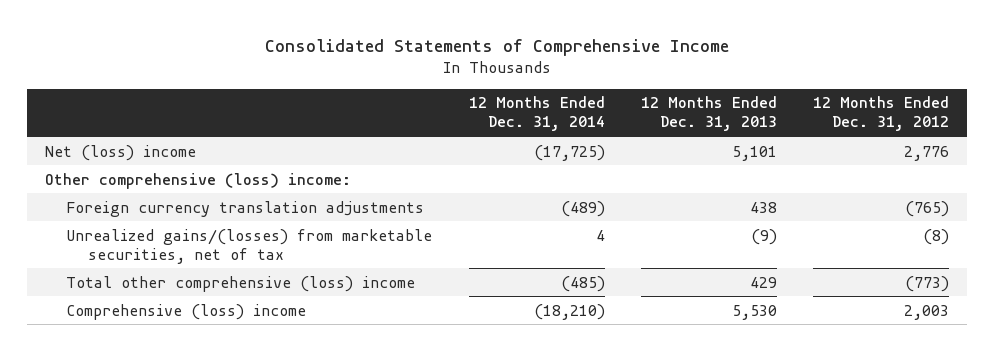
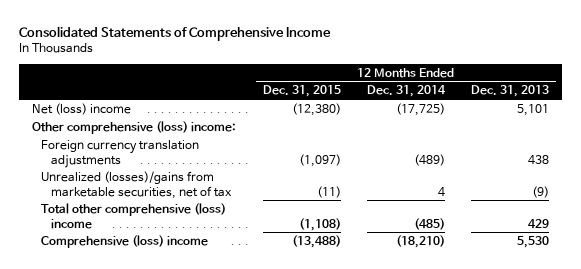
- | 12 Months Ended Dec. 31, 2014 | 12 Months Ended Dec. 31, 2013 | 12 Months Ended Dec. 31, 2012
+ | 12 Months Ended Dec. 31, 2015 | 12 Months Ended Dec. 31, 2014 | 12 Months Ended Dec. 31, 2013
- Unrealized gains/(losses) from marketable securities, net of tax | 4 | (9) | (8)
+ Unrealized (losses)/gains from marketable securities, net of tax | (11) | 4 | (9)

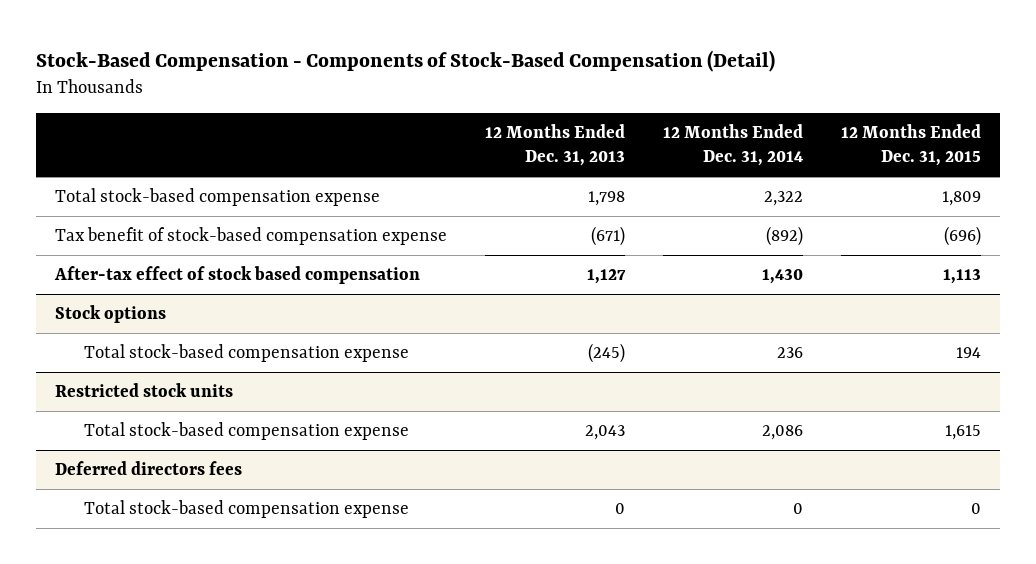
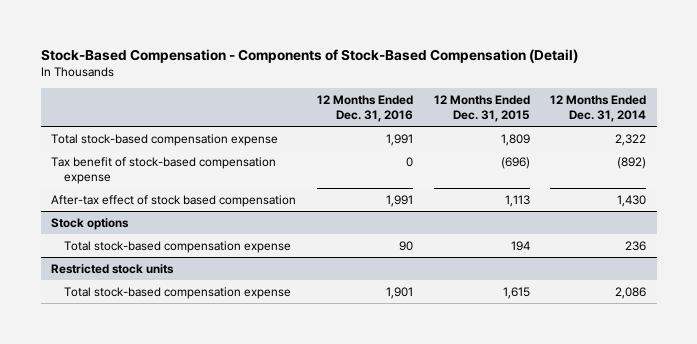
- | 12 Months Ended Dec. 31, 2013 | 12 Months Ended Dec. 31, 2014 | 12 Months Ended Dec. 31, 2015
+ | 12 Months Ended Dec. 31, 2016 | 12 Months Ended Dec. 31, 2015 | 12 Months Ended Dec. 31, 2014
- Deferred directors fees
- Total stock-based compensation expense | 0 | 0 | 0

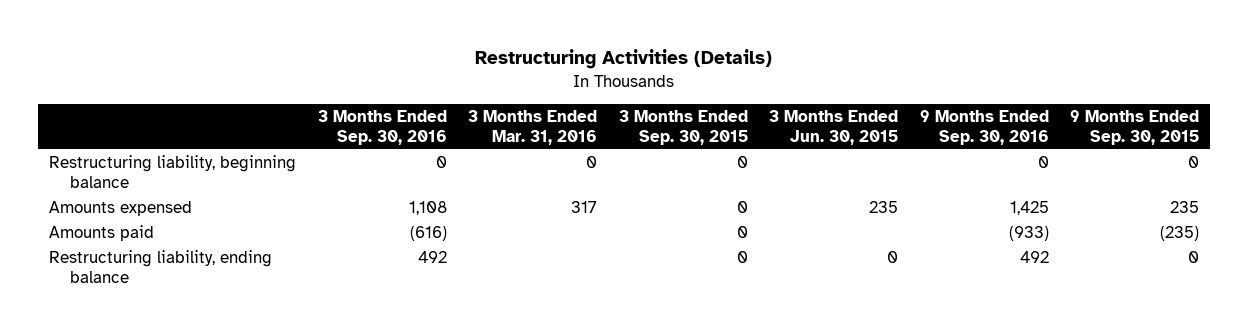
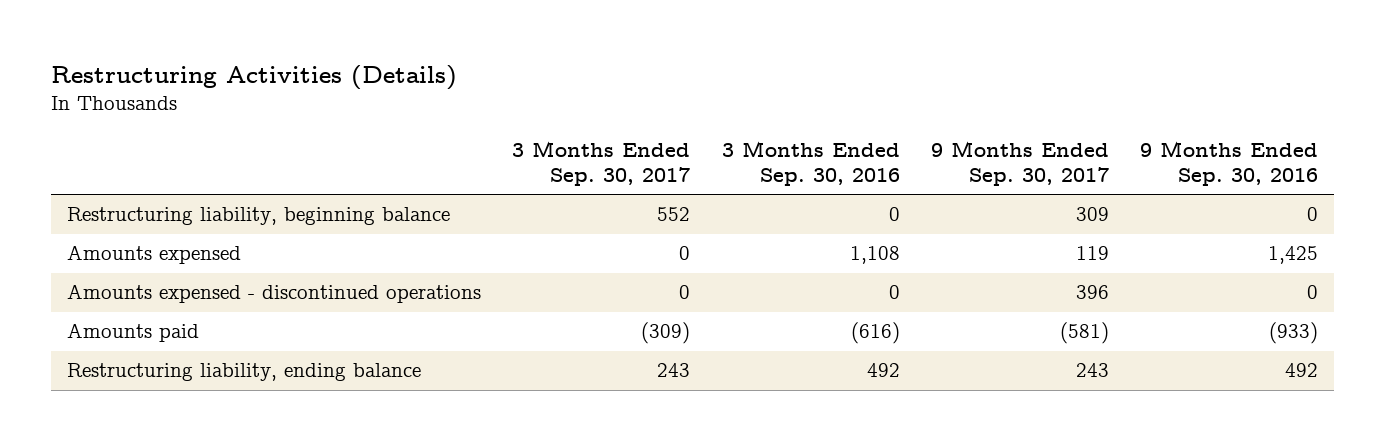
- | 3 Months Ended Sep. 30, 2016 | 3 Months Ended Mar. 31, 2016 | 3 Months Ended Sep. 30, 2015 | 3 Months Ended Jun. 30, 2015 | 9 Months Ended Sep. 30, 2016 | 9 Months Ended Sep. 30, 2015
+ | 3 Months Ended Sep. 30, 2017 | 3 Months Ended Sep. 30, 2016 | 9 Months Ended Sep. 30, 2017 | 9 Months Ended Sep. 30, 2016
+ Amounts expensed - discontinued operations | 0 | 0 | 396 | 0

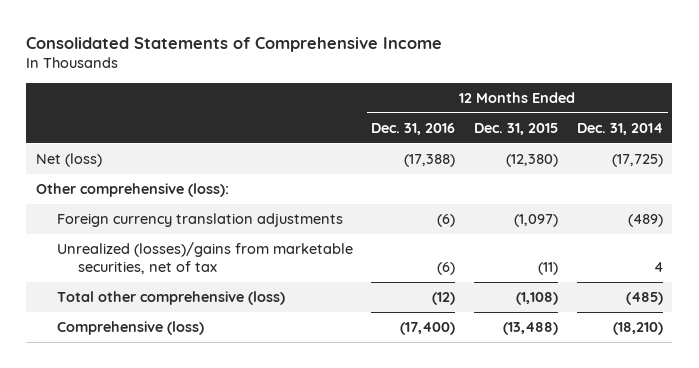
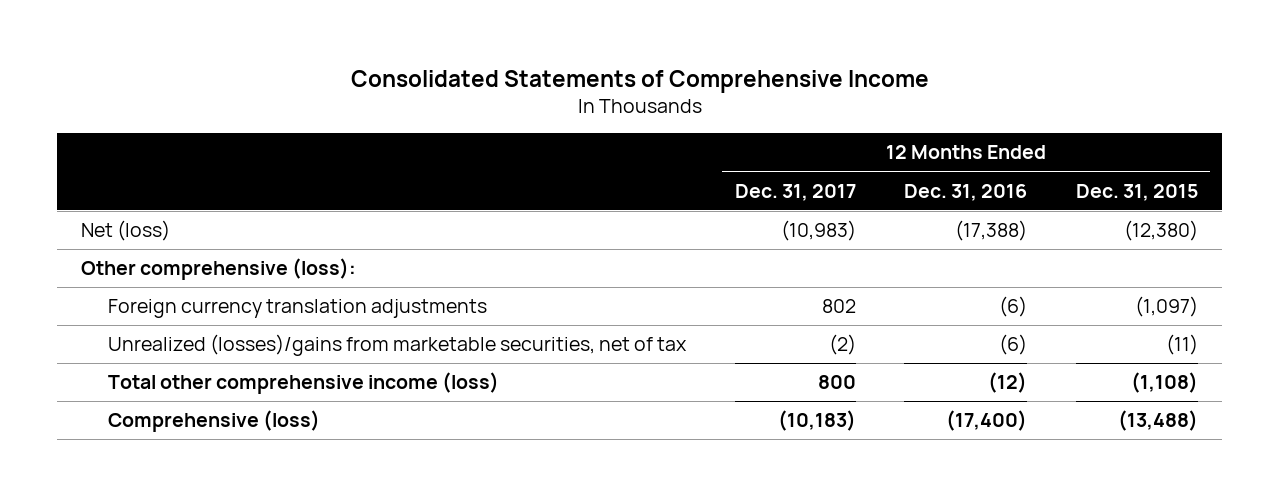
- | 12 Months Ended Dec. 31, 2016 | 12 Months Ended Dec. 31, 2015 | 12 Months Ended Dec. 31, 2014
+ | 12 Months Ended Dec. 31, 2017 | 12 Months Ended Dec. 31, 2016 | 12 Months Ended Dec. 31, 2015
- Total other comprehensive (loss) | (12) | (1,108) | (485)
+ Total other comprehensive income (loss) | 800 | (12) | (1,108)

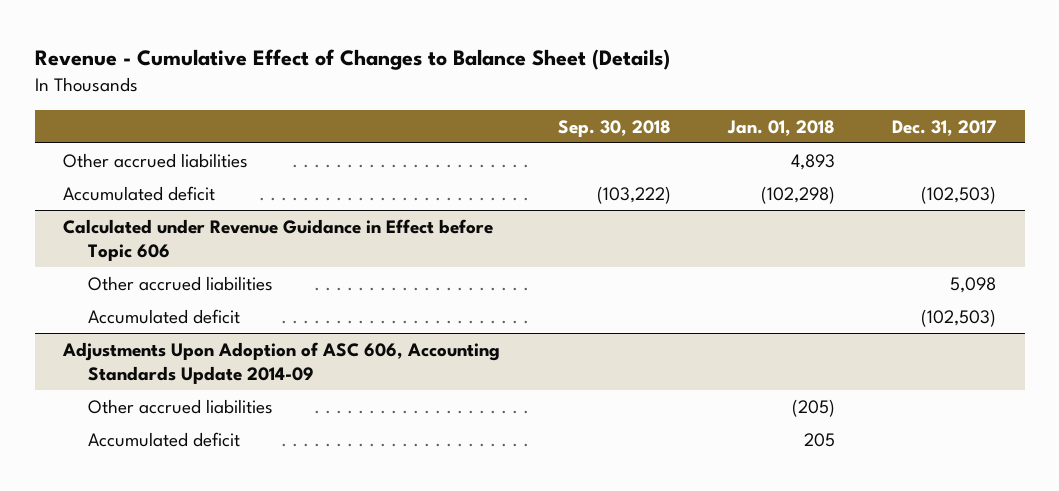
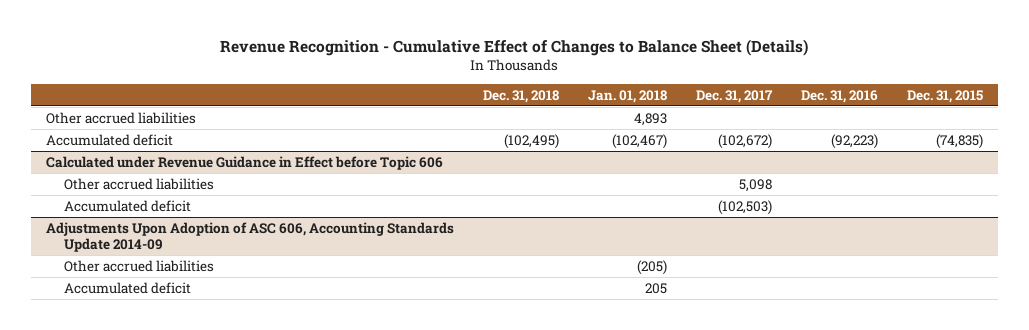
- Revenue - Cumulative Effect of Changes to Balance Sheet (Details)
+ Revenue Recognition - Cumulative Effect of Changes to Balance Sheet (Details)
- | Sep. 30, 2018 | Jan. 01, 2018 | Dec. 31, 2017
+ | Dec. 31, 2018 | Jan. 01, 2018 | Dec. 31, 2017 | Dec. 31, 2016 | Dec. 31, 2015
- Accumulated deficit | (103,222) | (102,298) | (102,503)
+ Accumulated deficit | (102,495) | (102,467) | (102,672) | (92,223) | (74,835)

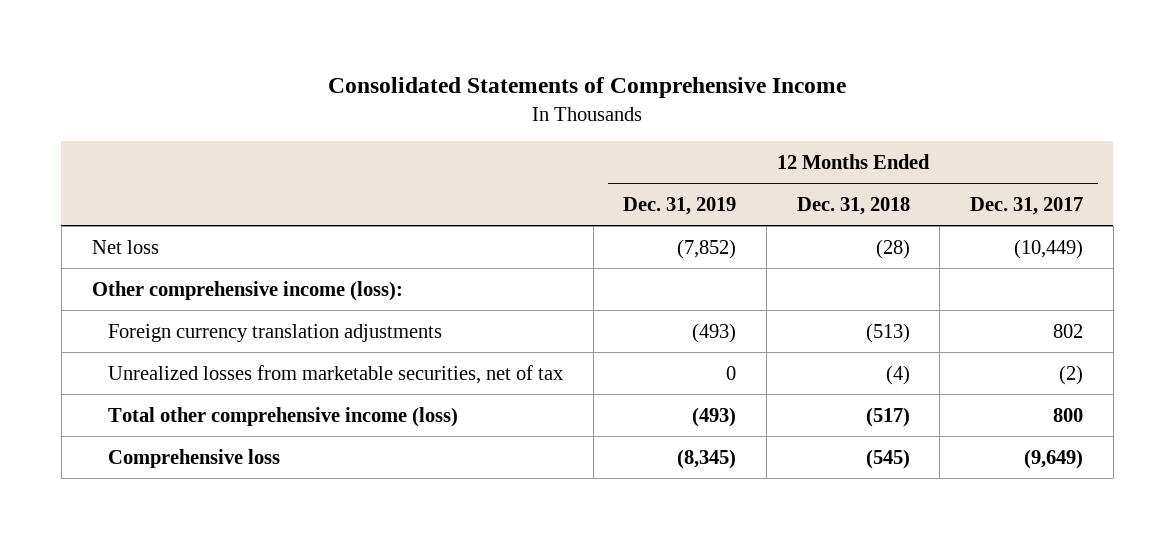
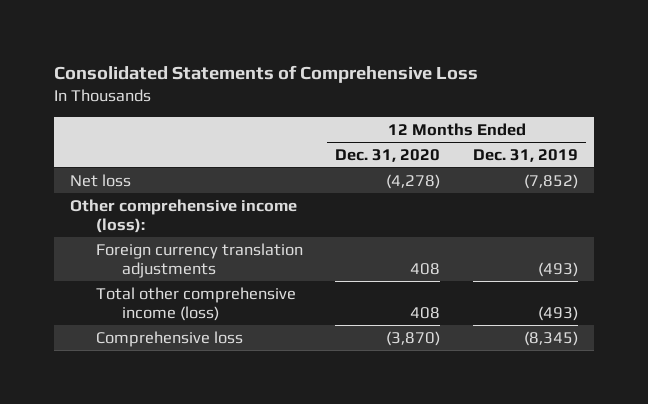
- Consolidated Statements of Comprehensive Income
+ Consolidated Statements of Comprehensive Loss
- | 12 Months Ended Dec. 31, 2019 | 12 Months Ended Dec. 31, 2018 | 12 Months Ended Dec. 31, 2017
+ | 12 Months Ended Dec. 31, 2020 | 12 Months Ended Dec. 31, 2019
- Unrealized losses from marketable securities, net of tax | 0 | (4) | (2)

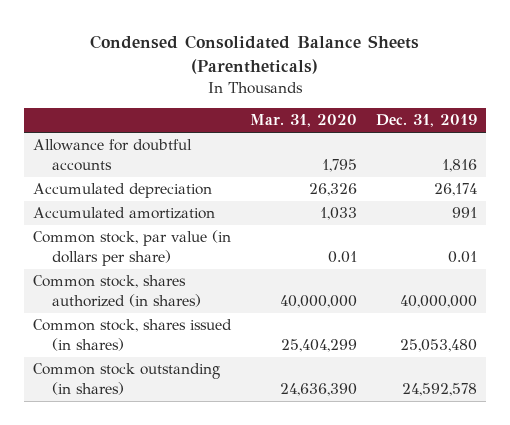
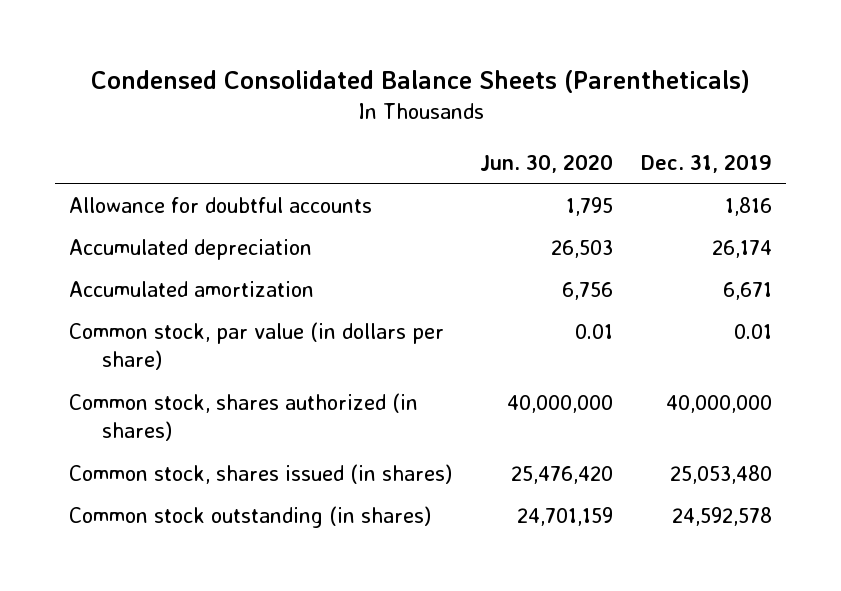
- | Mar. 31, 2020 | Dec. 31, 2019
+ | Jun. 30, 2020 | Dec. 31, 2019
- Accumulated amortization | 1,033 | 991
+ Accumulated amortization | 6,756 | 6,671

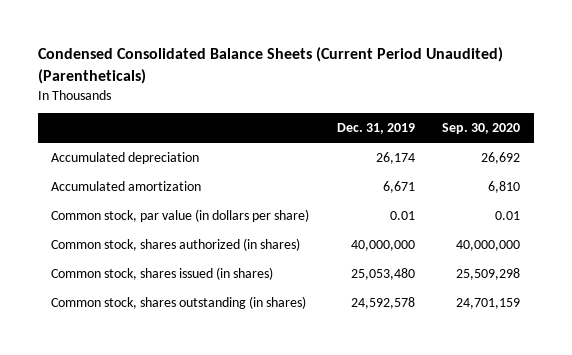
- Condensed Consolidated Balance Sheets (Parentheticals)
+ Condensed Consolidated Balance Sheets (Current Period Unaudited) (Parentheticals)
- | Jun. 30, 2020 | Dec. 31, 2019
+ | Dec. 31, 2019 | Sep. 30, 2020
- Allowance for doubtful accounts | 1,795 | 1,816
- Common stock outstanding (in shares) | 24,701,159 | 24,592,578
+ Common stock, shares outstanding (in shares) | 24,592,578 | 24,701,159

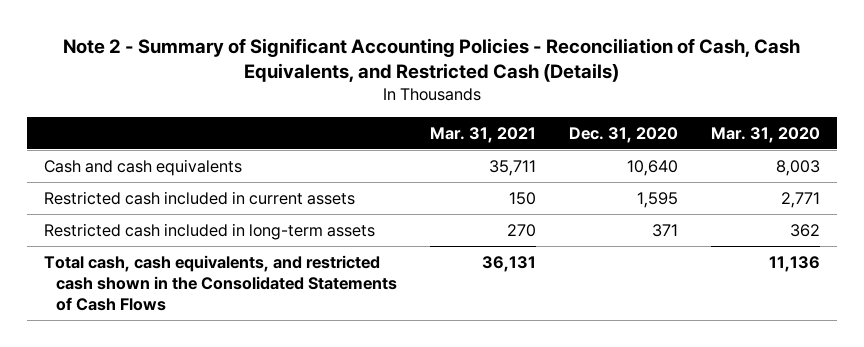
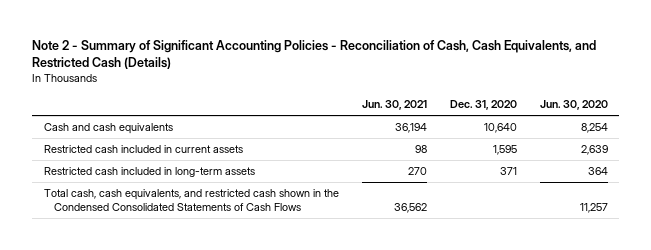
- | Mar. 31, 2021 | Dec. 31, 2020 | Mar. 31, 2020
+ | Jun. 30, 2021 | Dec. 31, 2020 | Jun. 30, 2020
- Total cash, cash equivalents, and restricted cash shown in the Consolidated Statements of Cash Flows | 36,131 | | 11,136
+ Total cash, cash equivalents, and restricted cash shown in the Condensed Consolidated Statements of Cash Flows | 36,562 | | 11,257

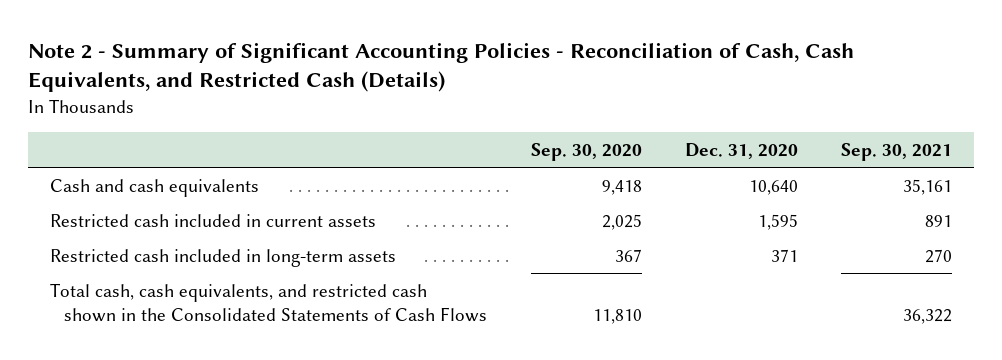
- | Jun. 30, 2021 | Dec. 31, 2020 | Jun. 30, 2020
+ | Sep. 30, 2020 | Dec. 31, 2020 | Sep. 30, 2021
- Total cash, cash equivalents, and restricted cash shown in the Condensed Consolidated Statements of Cash Flows | 36,562 | | 11,257
+ Total cash, cash equivalents, and restricted cash shown in the Consolidated Statements of Cash Flows | 11,810 | | 36,322

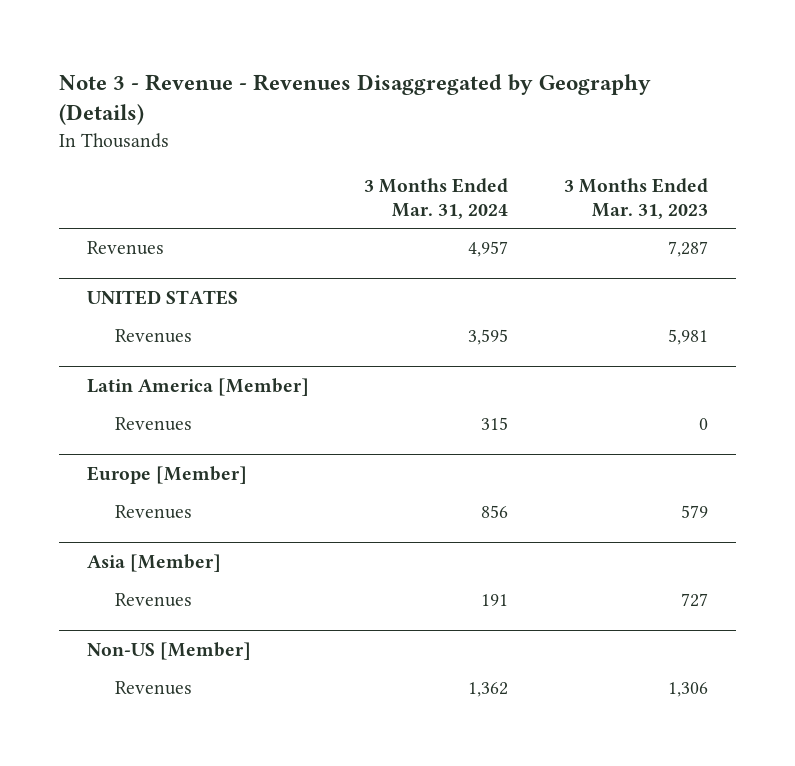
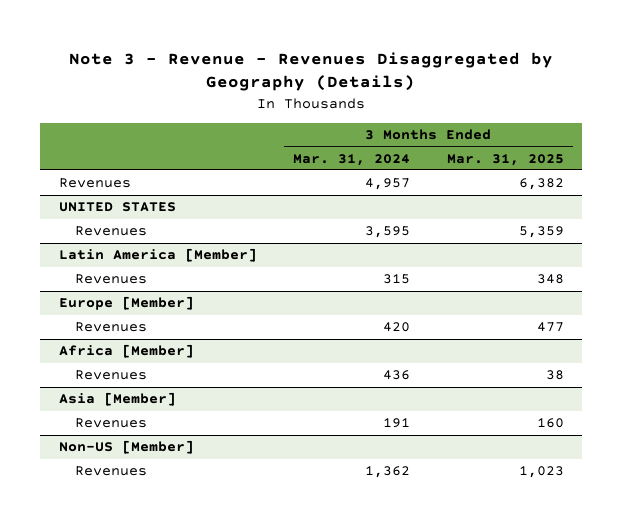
- | 3 Months Ended Mar. 31, 2024 | 3 Months Ended Mar. 31, 2023
+ | 3 Months Ended Mar. 31, 2024 | 3 Months Ended Mar. 31, 2025
@ Europe [Member]
- Revenues | 856 | 579
+ Revenues | 420 | 477
+ Africa [Member]
+ Revenues | 436 | 38

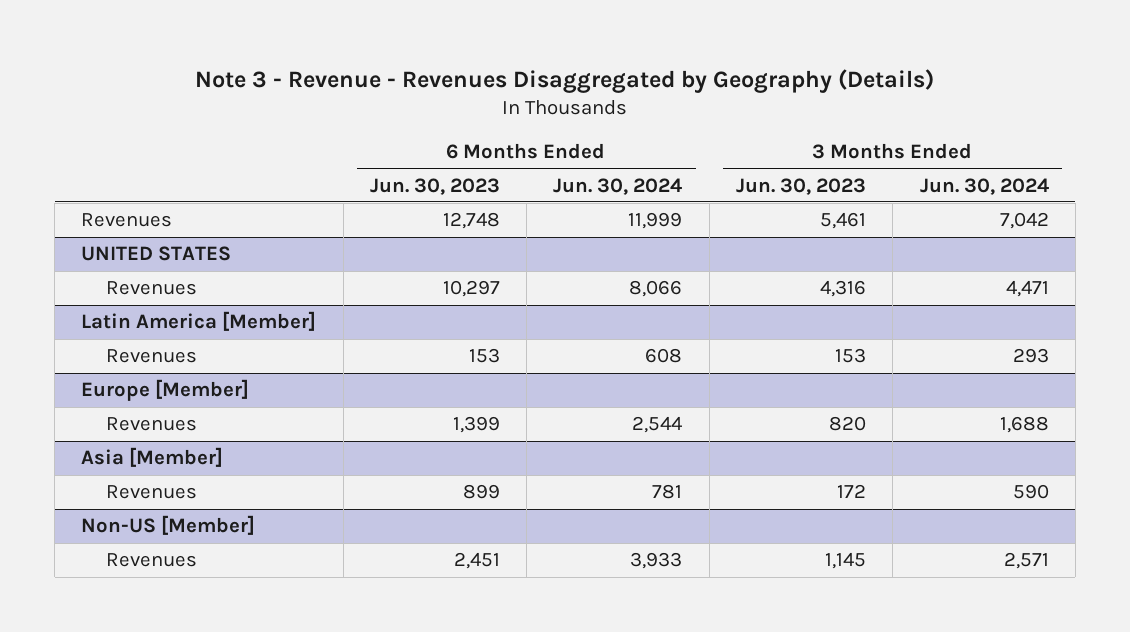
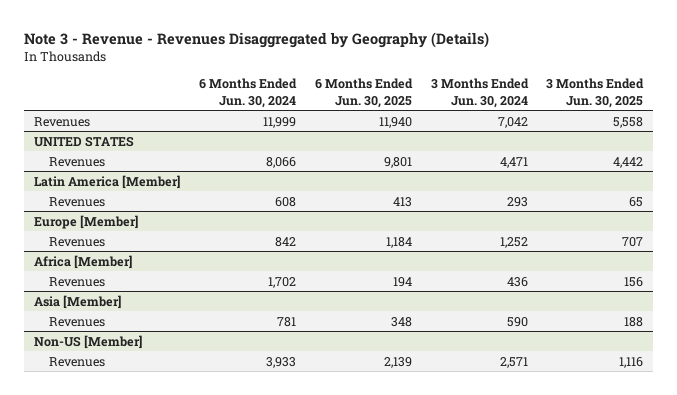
- | 6 Months Ended Jun. 30, 2023 | 6 Months Ended Jun. 30, 2024 | 3 Months Ended Jun. 30, 2023 | 3 Months Ended Jun. 30, 2024
+ | 6 Months Ended Jun. 30, 2024 | 6 Months Ended Jun. 30, 2025 | 3 Months Ended Jun. 30, 2024 | 3 Months Ended Jun. 30, 2025
@ Europe [Member]
- Revenues | 1,399 | 2,544 | 820 | 1,688
+ Revenues | 842 | 1,184 | 1,252 | 707
+ Africa [Member]
+ Revenues | 1,702 | 194 | 436 | 156

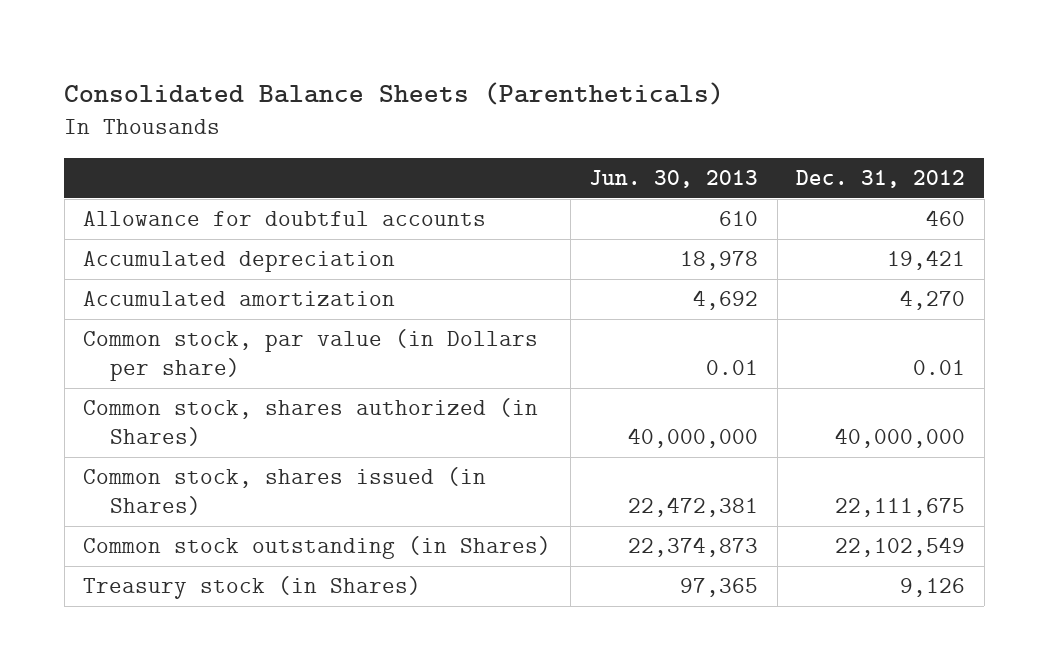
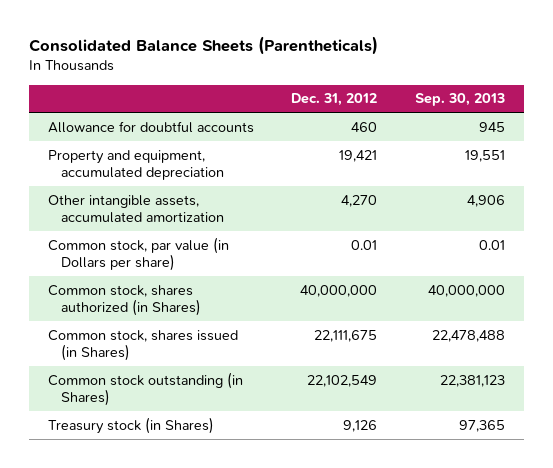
- | Jun. 30, 2013 | Dec. 31, 2012
+ | Dec. 31, 2012 | Sep. 30, 2013
- Accumulated depreciation | 18,978 | 19,421
- Accumulated amortization | 4,692 | 4,270
+ Property and equipment, accumulated depreciation | 19,421 | 19,551
+ Other intangible assets, accumulated amortization | 4,270 | 4,906

